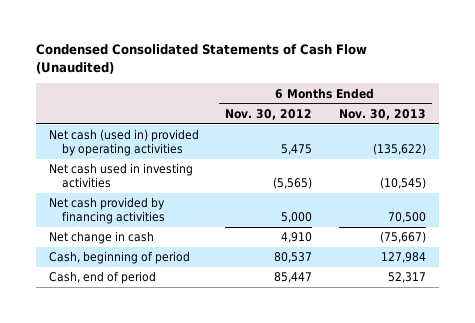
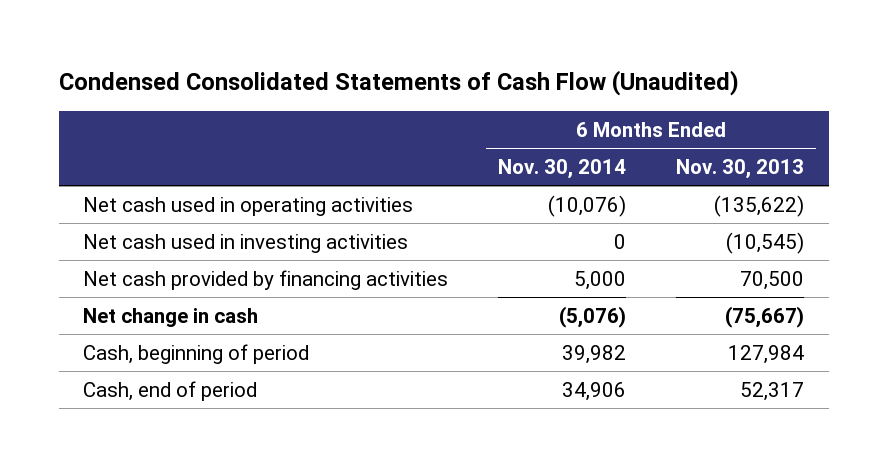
- | 6 Months Ended Nov. 30, 2012 | 6 Months Ended Nov. 30, 2013
+ | 6 Months Ended Nov. 30, 2014 | 6 Months Ended Nov. 30, 2013
- Net cash (used in) provided by operating activities | 5,475 | (135,622)
+ Net cash used in operating activities | (10,076) | (135,622)

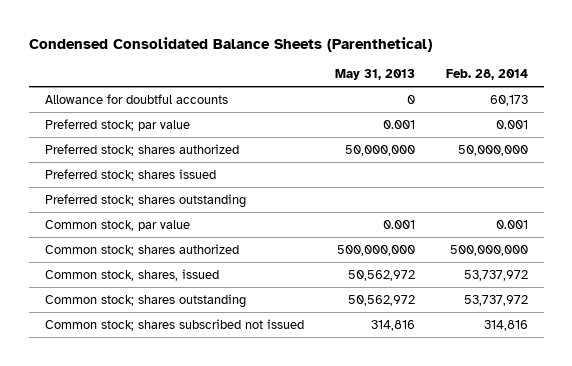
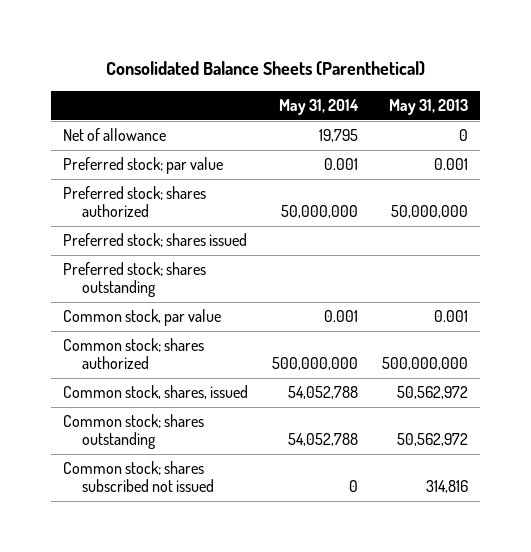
- Condensed Consolidated Balance Sheets (Parenthetical)
+ Consolidated Balance Sheets (Parenthetical)
- | May 31, 2013 | Feb. 28, 2014
+ | May 31, 2014 | May 31, 2013
- Allowance for doubtful accounts | 0 | 60,173
+ Net of allowance | 19,795 | 0

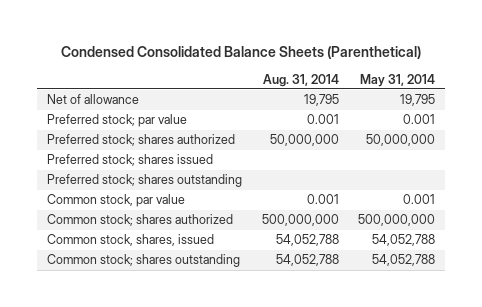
- Consolidated Balance Sheets (Parenthetical)
+ Condensed Consolidated Balance Sheets (Parenthetical)
- | May 31, 2014 | May 31, 2013
+ | Aug. 31, 2014 | May 31, 2014
- Common stock; shares subscribed not issued | 0 | 314,816

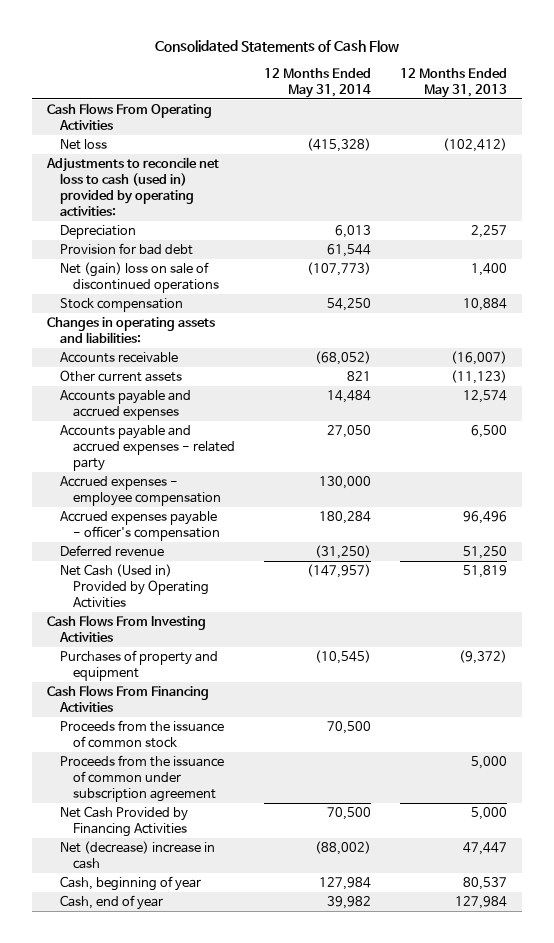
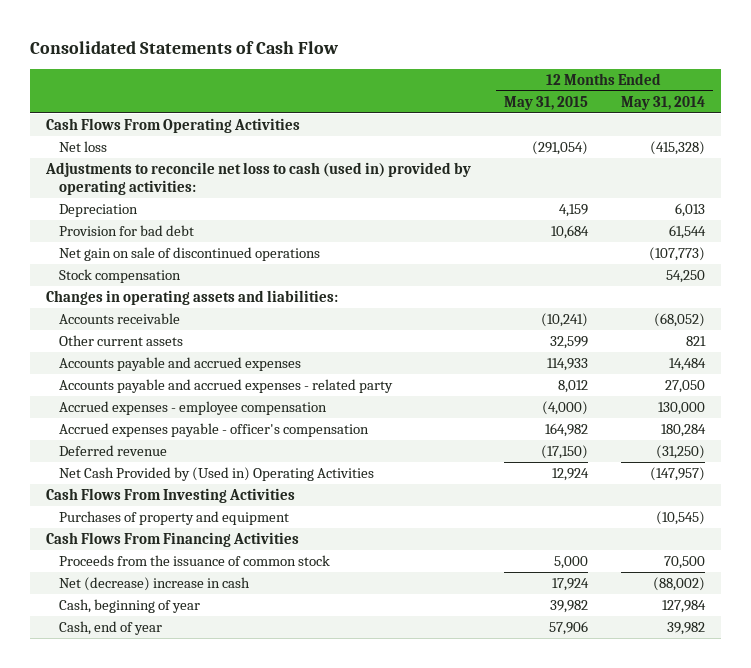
- | 12 Months Ended May 31, 2014 | 12 Months Ended May 31, 2013
+ | 12 Months Ended May 31, 2015 | 12 Months Ended May 31, 2014
- Net (gain) loss on sale of discontinued operations | (107,773) | 1,400
+ Net gain on sale of discontinued operations | | (107,773)
- Net Cash (Used in) Provided by Operating Activities | (147,957) | 51,819
+ Net Cash Provided by (Used in) Operating Activities | 12,924 | (147,957)
- Proceeds from the issuance of common under subscription agreement | | 5,000
- Net Cash Provided by Financing Activities | 70,500 | 5,000

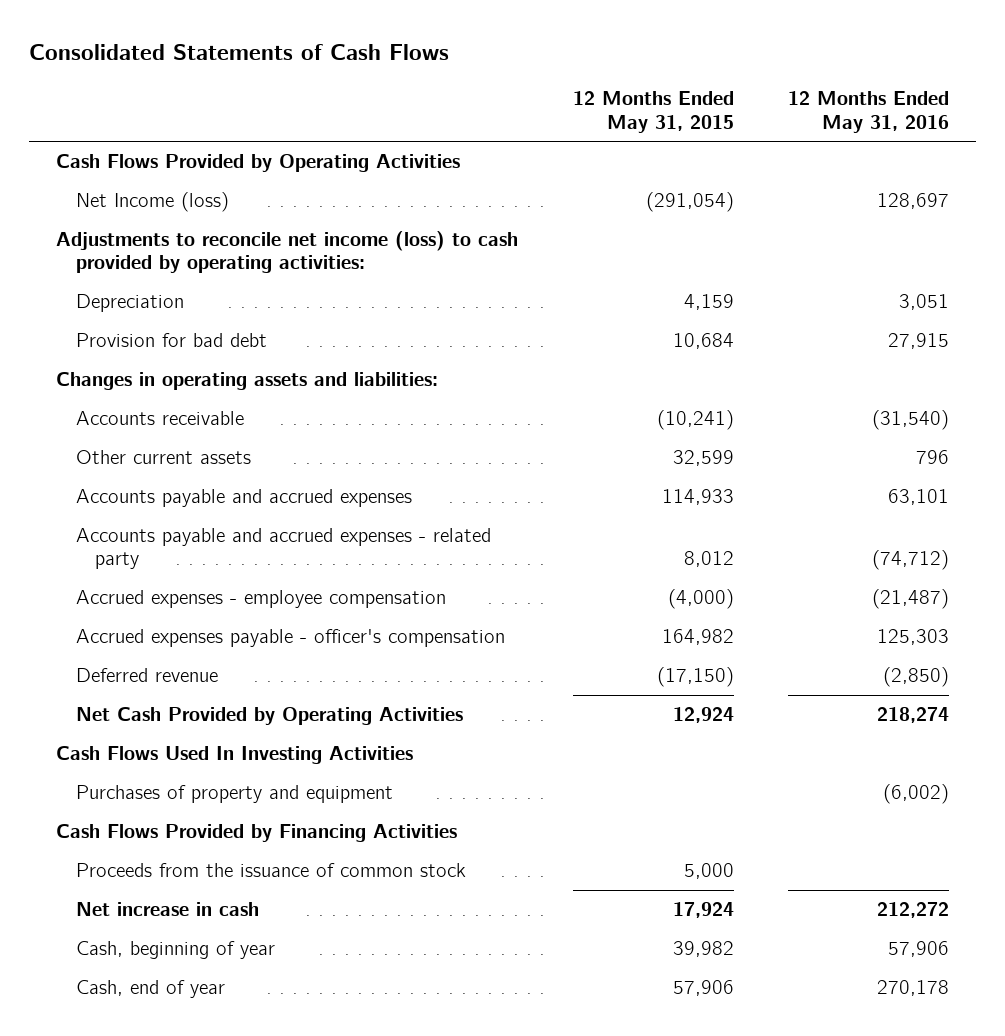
- Consolidated Statements of Cash Flow
+ Consolidated Statements of Cash Flows
- | 12 Months Ended May 31, 2015 | 12 Months Ended May 31, 2014
+ | 12 Months Ended May 31, 2015 | 12 Months Ended May 31, 2016
- Cash Flows From Operating Activities
- Net loss | (291,054) | (415,328)
- Adjustments to reconcile net loss to cash (used in) provided by operating activities:
+ Cash Flows Provided by Operating Activities
+ Net Income (loss) | (291,054) | 128,697
+ Adjustments to reconcile net income (loss) to cash provided by operating activities:
- Net gain on sale of discontinued operations | | (107,773)
- Stock compensation | | 54,250
- Net Cash Provided by (Used in) Operating Activities | 12,924 | (147,957)
- Cash Flows From Investing Activities
+ Net Cash Provided by Operating Activities | 12,924 | 218,274
+ Cash Flows Used In Investing Activities
- Cash Flows From Financing Activities
+ Cash Flows Provided by Financing Activities
- Net (decrease) increase in cash | 17,924 | (88,002)
+ Net increase in cash | 17,924 | 212,272

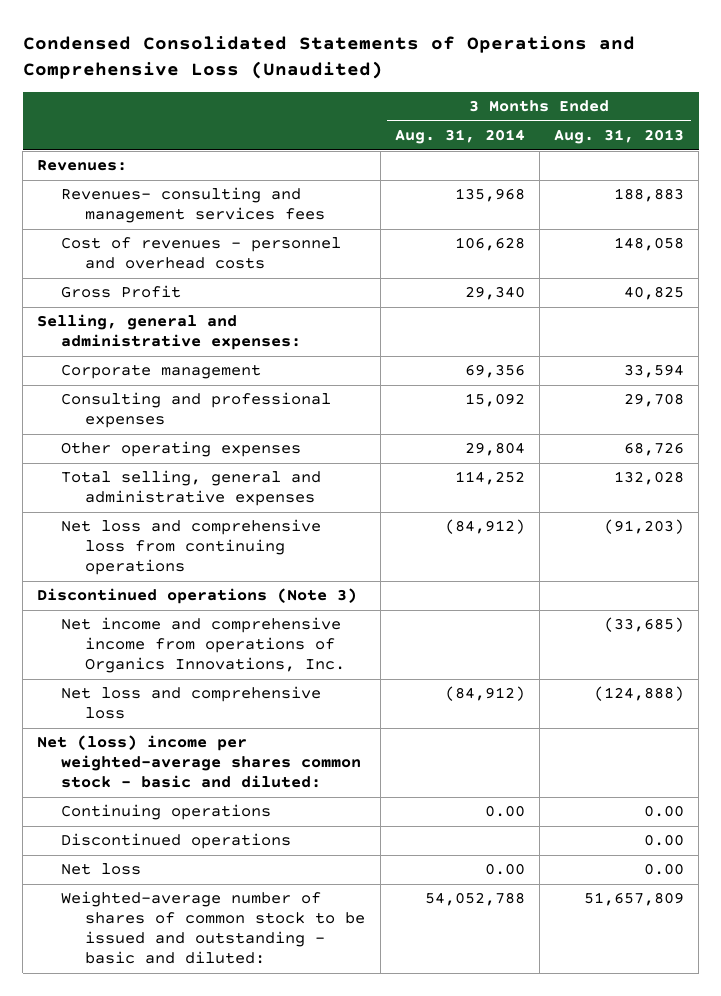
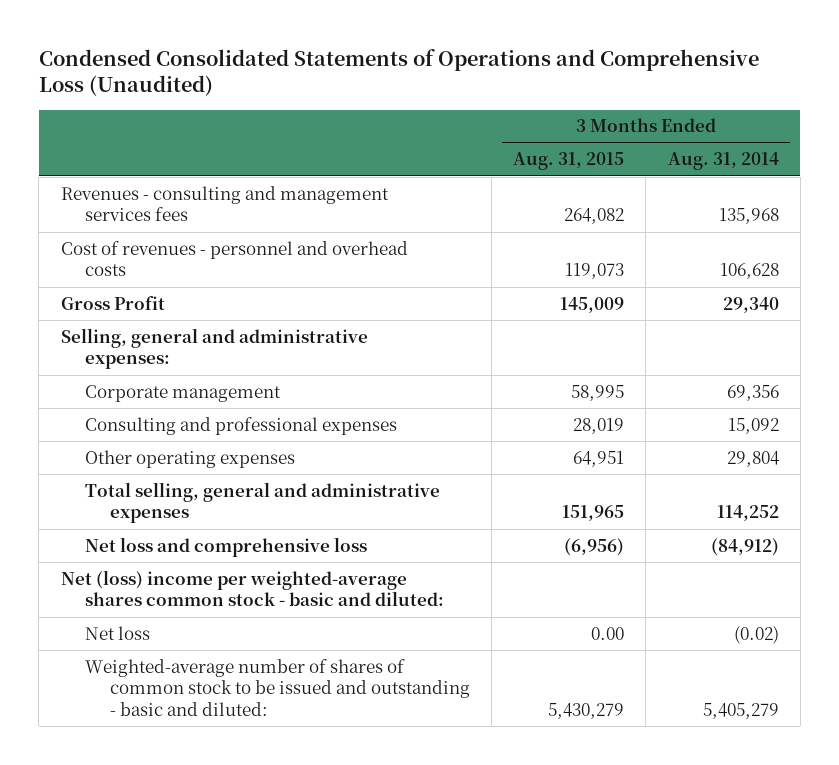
- | 3 Months Ended Aug. 31, 2014 | 3 Months Ended Aug. 31, 2013
+ | 3 Months Ended Aug. 31, 2015 | 3 Months Ended Aug. 31, 2014
- Revenues:
- Revenues- consulting and management services fees | 135,968 | 188,883
+ Revenues - consulting and management services fees | 264,082 | 135,968
- Net loss and comprehensive loss from continuing operations | (84,912) | (91,203)
- Discontinued operations (Note 3)
- Net income and comprehensive income from operations of Organics Innovations, Inc. | | (33,685)
- Continuing operations | 0.00 | 0.00
- Discontinued operations | | 0.00
- Net loss | 0.00 | 0.00
- Weighted-average number of shares of common stock to be issued and outstanding - basic and diluted: | 54,052,788 | 51,657,809
+ Net loss | 0.00 | (0.02)
+ Weighted-average number of shares of common stock to be issued and outstanding - basic and diluted: | 5,430,279 | 5,405,279

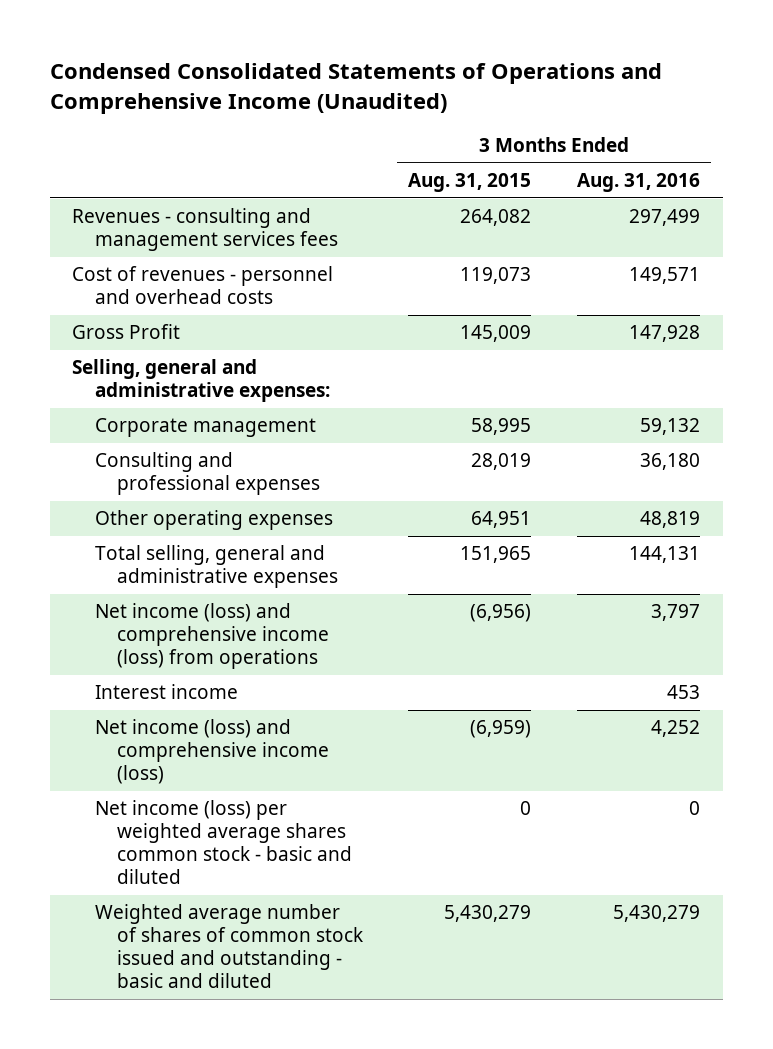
- Condensed Consolidated Statements of Operations and Comprehensive Loss (Unaudited)
+ Condensed Consolidated Statements of Operations and Comprehensive Income (Unaudited)
- | 3 Months Ended Aug. 31, 2015 | 3 Months Ended Aug. 31, 2014
+ | 3 Months Ended Aug. 31, 2015 | 3 Months Ended Aug. 31, 2016
- Net loss and comprehensive loss | (6,956) | (84,912)
- Net (loss) income per weighted-average shares common stock - basic and diluted:
- Net loss | 0.00 | (0.02)
- Weighted-average number of shares of common stock to be issued and outstanding - basic and diluted: | 5,430,279 | 5,405,279
+ Net income (loss) and comprehensive income (loss) from operations | (6,956) | 3,797
+ Interest income | | 453
+ Net income (loss) and comprehensive income (loss) | (6,959) | 4,252
+ Net income (loss) per weighted average shares common stock - basic and diluted | 0 | 0
+ Weighted average number of shares of common stock issued and outstanding - basic and diluted | 5,430,279 | 5,430,279

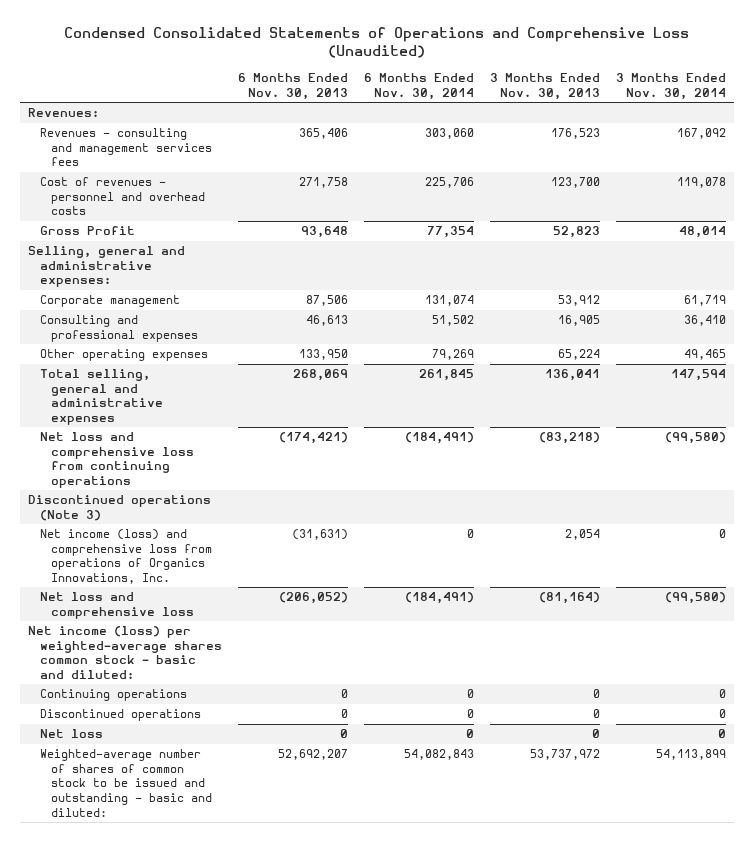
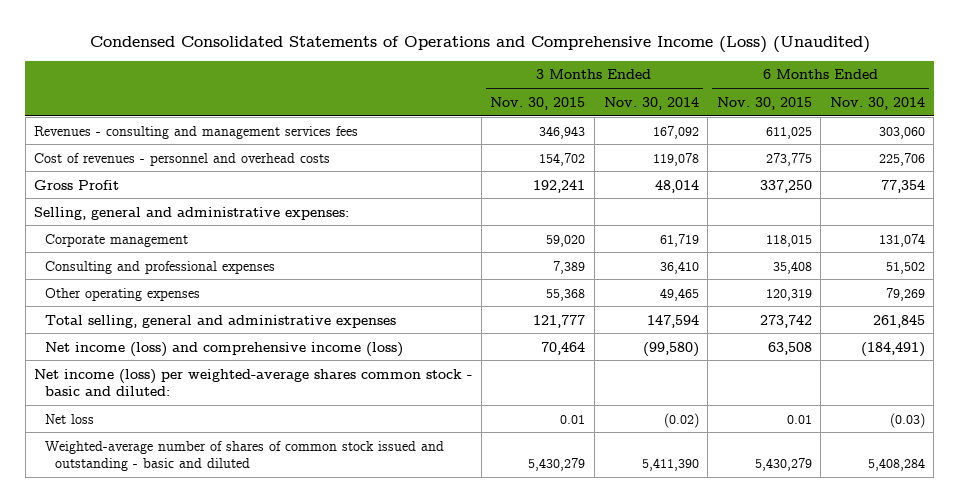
- Condensed Consolidated Statements of Operations and Comprehensive Loss (Unaudited)
+ Condensed Consolidated Statements of Operations and Comprehensive Income (Loss) (Unaudited)
- | 6 Months Ended Nov. 30, 2013 | 6 Months Ended Nov. 30, 2014 | 3 Months Ended Nov. 30, 2013 | 3 Months Ended Nov. 30, 2014
+ | 3 Months Ended Nov. 30, 2015 | 3 Months Ended Nov. 30, 2014 | 6 Months Ended Nov. 30, 2015 | 6 Months Ended Nov. 30, 2014
- Revenues:
- Net loss and comprehensive loss from continuing operations | (174,421) | (184,491) | (83,218) | (99,580)
- Discontinued operations (Note 3)
- Net income (loss) and comprehensive loss from operations of Organics Innovations, Inc. | (31,631) | 0 | 2,054 | 0
- Net loss and comprehensive loss | (206,052) | (184,491) | (81,164) | (99,580)
+ Net income (loss) and comprehensive income (loss) | 70,464 | (99,580) | 63,508 | (184,491)
- Continuing operations | 0 | 0 | 0 | 0
- Discontinued operations | 0 | 0 | 0 | 0
- Net loss | 0 | 0 | 0 | 0
- Weighted-average number of shares of common stock to be issued and outstanding - basic and diluted: | 52,692,207 | 54,082,843 | 53,737,972 | 54,113,899
+ Net loss | 0.01 | (0.02) | 0.01 | (0.03)
+ Weighted-average number of shares of common stock issued and outstanding - basic and diluted | 5,430,279 | 5,411,390 | 5,430,279 | 5,408,284

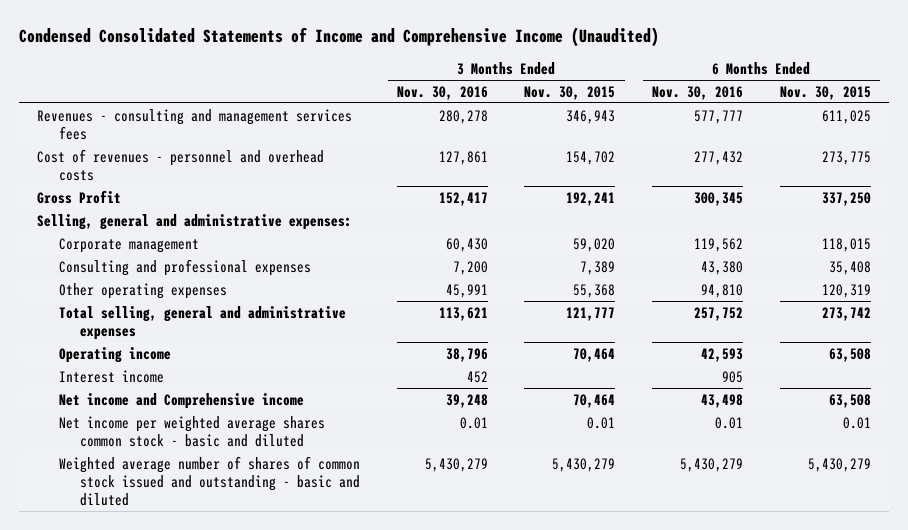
- Condensed Consolidated Statements of Operations and Comprehensive Income (Loss) (Unaudited)
+ Condensed Consolidated Statements of Income and Comprehensive Income (Unaudited)
- | 3 Months Ended Nov. 30, 2015 | 3 Months Ended Nov. 30, 2014 | 6 Months Ended Nov. 30, 2015 | 6 Months Ended Nov. 30, 2014
+ | 3 Months Ended Nov. 30, 2016 | 3 Months Ended Nov. 30, 2015 | 6 Months Ended Nov. 30, 2016 | 6 Months Ended Nov. 30, 2015
- Net income (loss) and comprehensive income (loss) | 70,464 | (99,580) | 63,508 | (184,491)
- Net income (loss) per weighted-average shares common stock - basic and diluted:
- Net loss | 0.01 | (0.02) | 0.01 | (0.03)
- Weighted-average number of shares of common stock issued and outstanding - basic and diluted | 5,430,279 | 5,411,390 | 5,430,279 | 5,408,284
+ Operating income | 38,796 | 70,464 | 42,593 | 63,508
+ Interest income | 452 | | 905 |
+ Net income and Comprehensive income | 39,248 | 70,464 | 43,498 | 63,508
+ Net income per weighted average shares common stock - basic and diluted | 0.01 | 0.01 | 0.01 | 0.01
+ Weighted average number of shares of common stock issued and outstanding - basic and diluted | 5,430,279 | 5,430,279 | 5,430,279 | 5,430,279

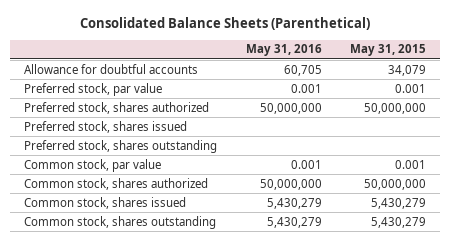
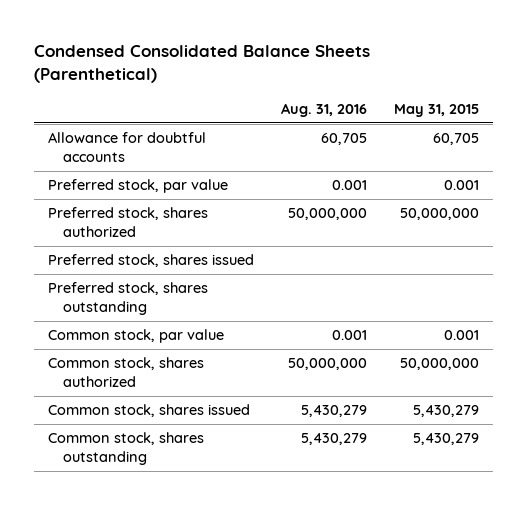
- Consolidated Balance Sheets (Parenthetical)
+ Condensed Consolidated Balance Sheets (Parenthetical)
- | May 31, 2016 | May 31, 2015
+ | Aug. 31, 2016 | May 31, 2015
- Allowance for doubtful accounts | 60,705 | 34,079
+ Allowance for doubtful accounts | 60,705 | 60,705

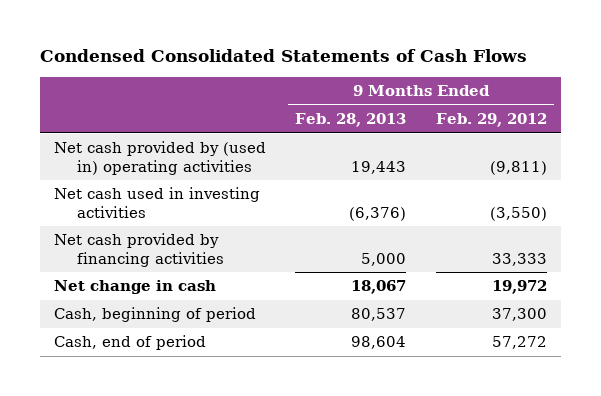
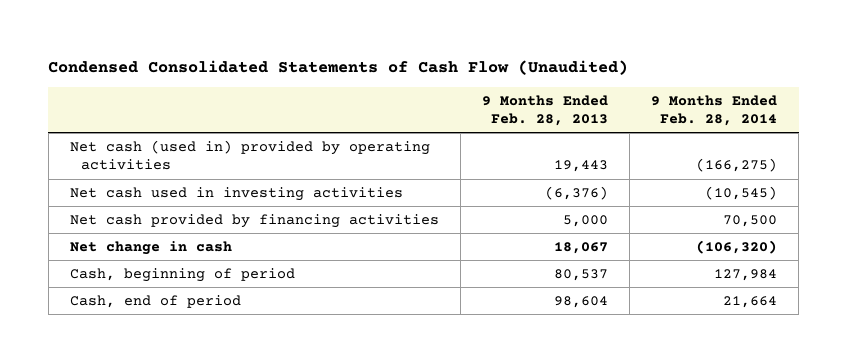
- Condensed Consolidated Statements of Cash Flows
+ Condensed Consolidated Statements of Cash Flow (Unaudited)
- | 9 Months Ended Feb. 28, 2013 | 9 Months Ended Feb. 29, 2012
+ | 9 Months Ended Feb. 28, 2013 | 9 Months Ended Feb. 28, 2014
- Net cash provided by (used in) operating activities | 19,443 | (9,811)
+ Net cash (used in) provided by operating activities | 19,443 | (166,275)

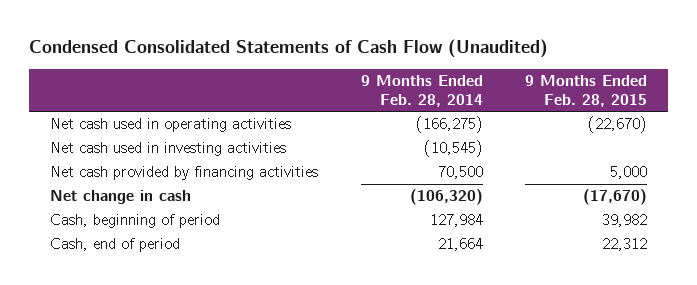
- | 9 Months Ended Feb. 28, 2013 | 9 Months Ended Feb. 28, 2014
+ | 9 Months Ended Feb. 28, 2014 | 9 Months Ended Feb. 28, 2015
- Net cash (used in) provided by operating activities | 19,443 | (166,275)
+ Net cash used in operating activities | (166,275) | (22,670)

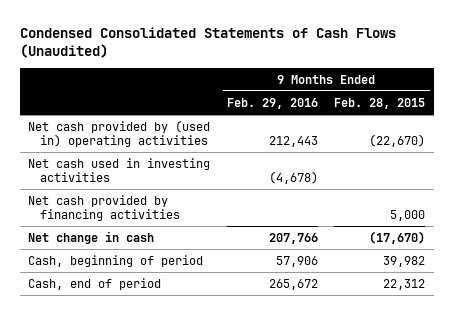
- Condensed Consolidated Statements of Cash Flow (Unaudited)
+ Condensed Consolidated Statements of Cash Flows (Unaudited)
- | 9 Months Ended Feb. 28, 2014 | 9 Months Ended Feb. 28, 2015
+ | 9 Months Ended Feb. 29, 2016 | 9 Months Ended Feb. 28, 2015
- Net cash used in operating activities | (166,275) | (22,670)
+ Net cash provided by (used in) operating activities | 212,443 | (22,670)

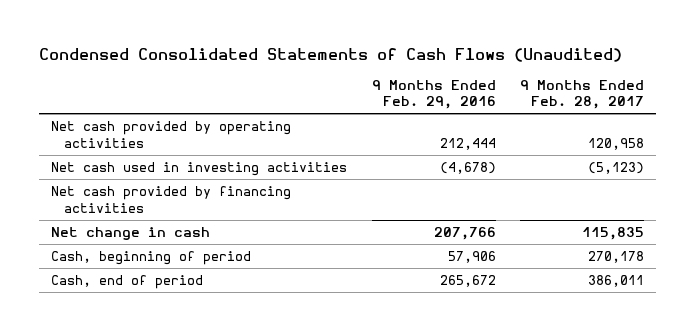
- | 9 Months Ended Feb. 29, 2016 | 9 Months Ended Feb. 28, 2015
+ | 9 Months Ended Feb. 29, 2016 | 9 Months Ended Feb. 28, 2017
- Net cash provided by (used in) operating activities | 212,443 | (22,670)
+ Net cash provided by operating activities | 212,444 | 120,958

